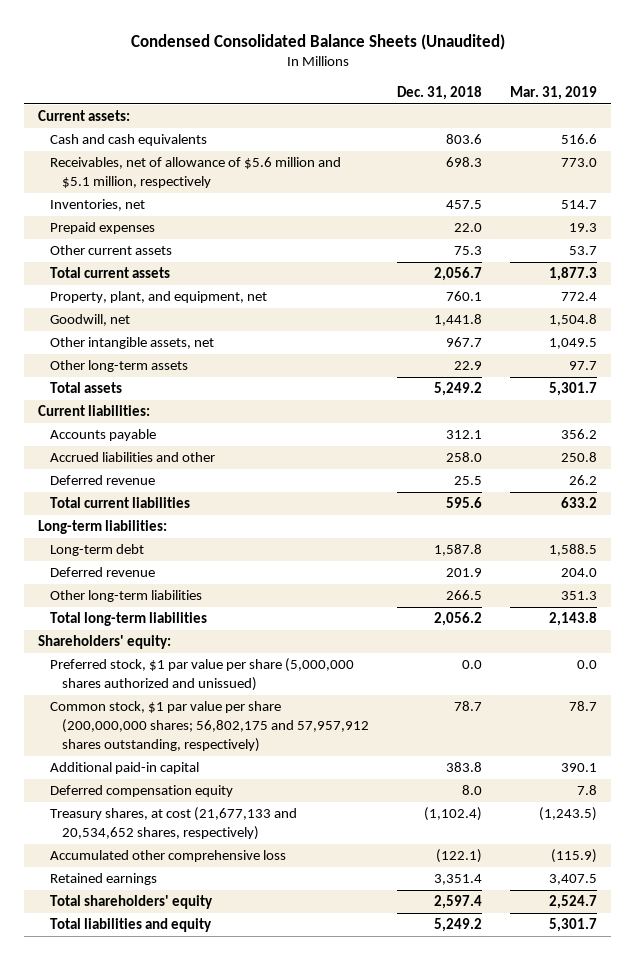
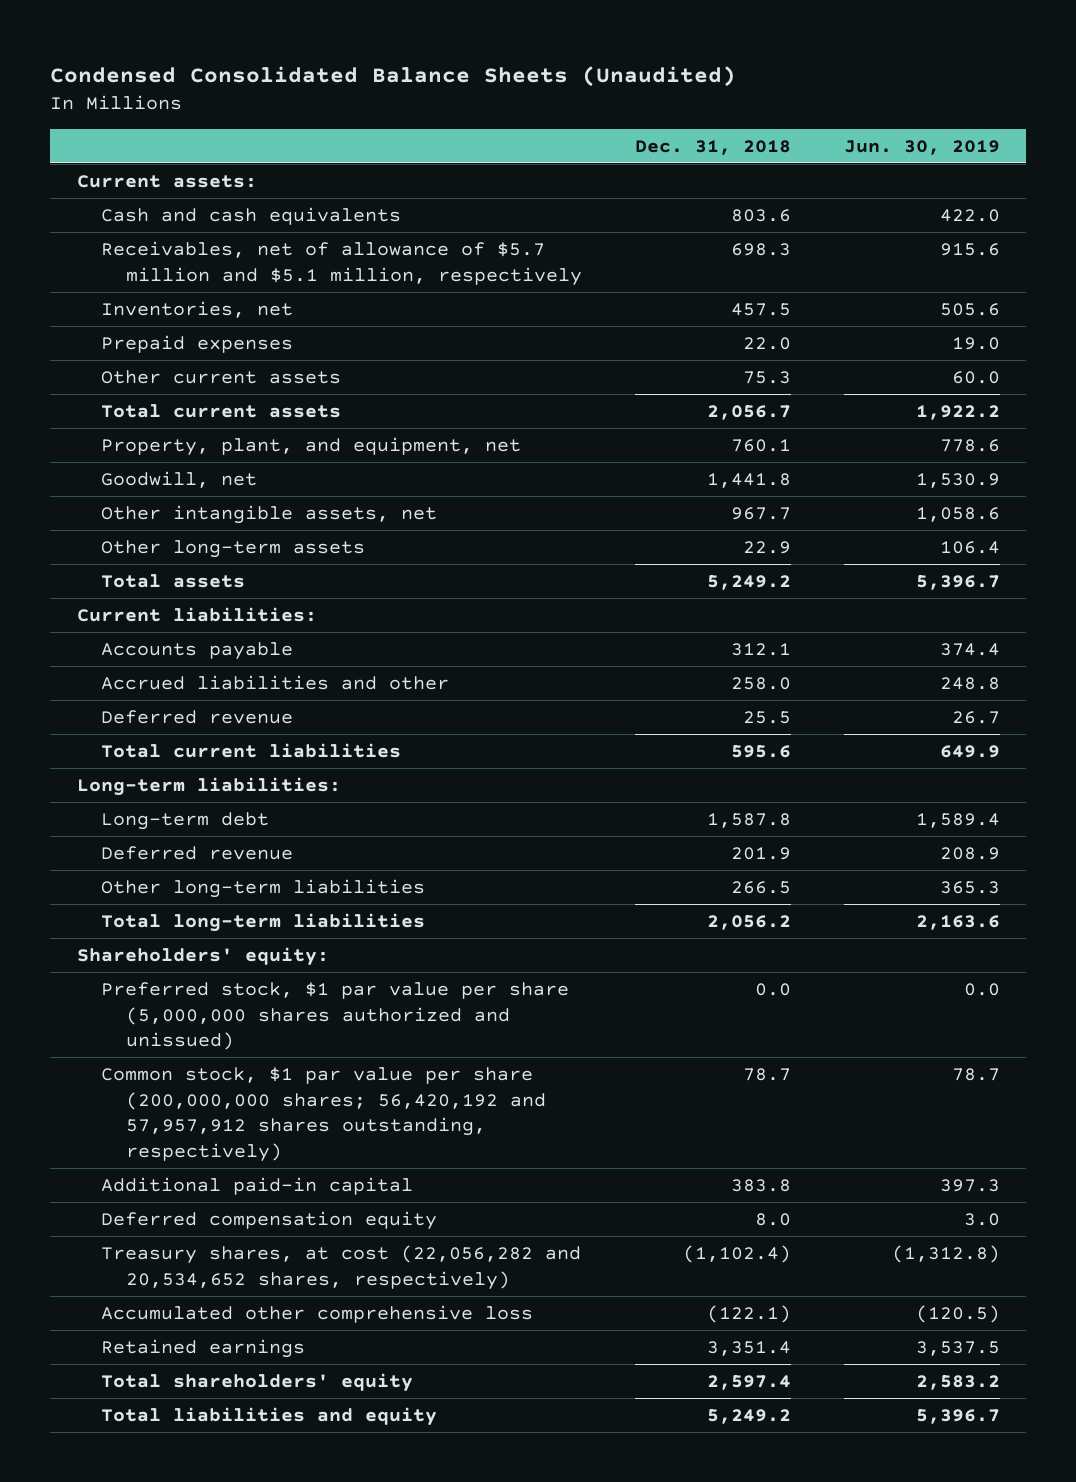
- | Dec. 31, 2018 | Mar. 31, 2019
+ | Dec. 31, 2018 | Jun. 30, 2019
- Receivables, net of allowance of $5.6 million and $5.1 million, respectively | 698.3 | 773.0
+ Receivables, net of allowance of $5.7 million and $5.1 million, respectively | 698.3 | 915.6
- Common stock, $1 par value per share (200,000,000 shares; 56,802,175 and 57,957,912 shares outstanding, respectively) | 78.7 | 78.7
+ Common stock, $1 par value per share (200,000,000 shares; 56,420,192 and 57,957,912 shares outstanding, respectively) | 78.7 | 78.7
- Treasury shares, at cost (21,677,133 and 20,534,652 shares, respectively) | (1,102.4) | (1,243.5)
+ Treasury shares, at cost (22,056,282 and 20,534,652 shares, respectively) | (1,102.4) | (1,312.8)

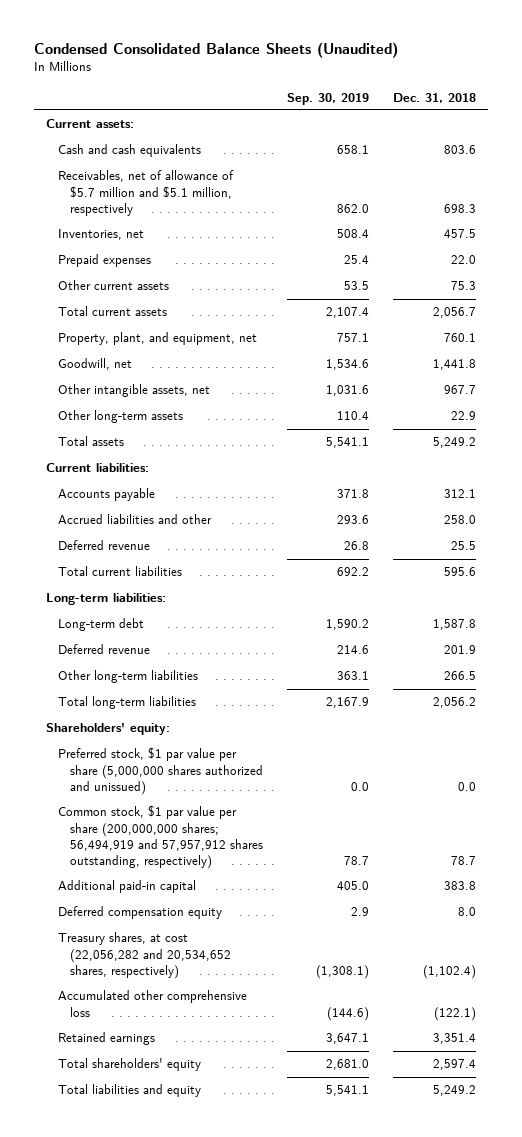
- | Dec. 31, 2018 | Jun. 30, 2019
+ | Sep. 30, 2019 | Dec. 31, 2018
- Common stock, $1 par value per share (200,000,000 shares; 56,420,192 and 57,957,912 shares outstanding, respectively) | 78.7 | 78.7
+ Common stock, $1 par value per share (200,000,000 shares; 56,494,919 and 57,957,912 shares outstanding, respectively) | 78.7 | 78.7

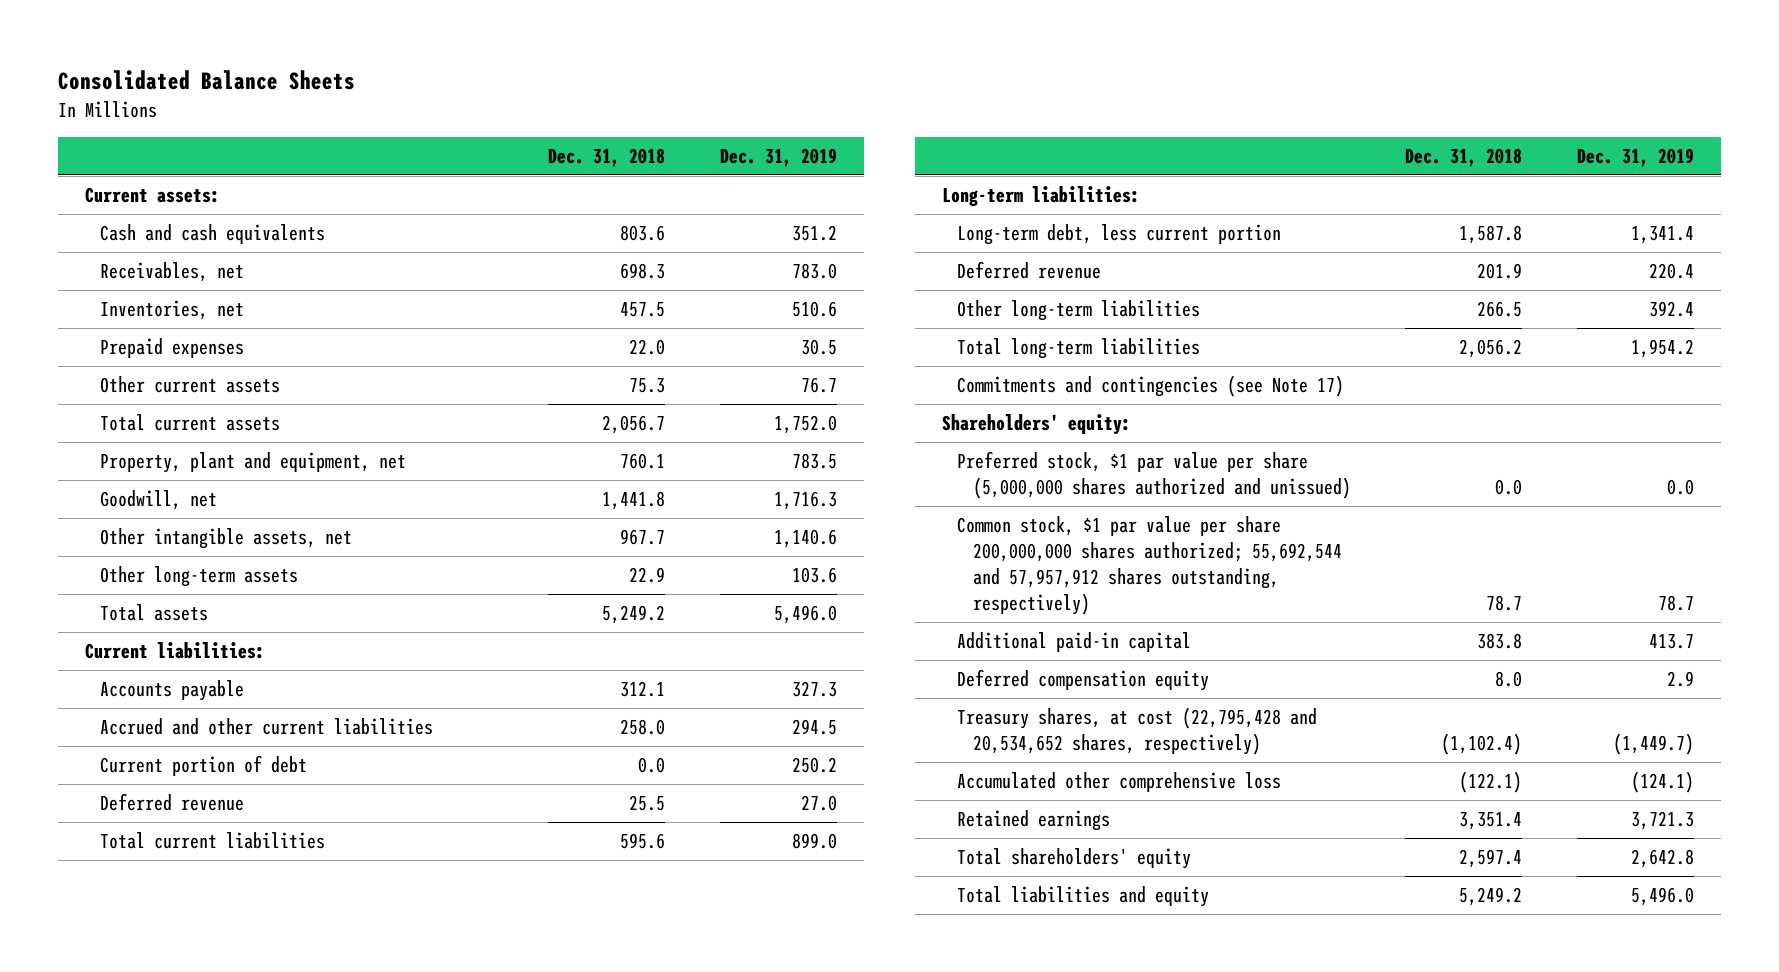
- Condensed Consolidated Balance Sheets (Unaudited)
+ Consolidated Balance Sheets
- | Sep. 30, 2019 | Dec. 31, 2018
+ | Dec. 31, 2018 | Dec. 31, 2019
- Receivables, net of allowance of $5.7 million and $5.1 million, respectively | 862.0 | 698.3
+ Receivables, net | 698.3 | 783.0
- Property, plant, and equipment, net | 757.1 | 760.1
+ Property, plant and equipment, net | 760.1 | 783.5
- Accrued liabilities and other | 293.6 | 258.0
+ Accrued and other current liabilities | 258.0 | 294.5
+ Current portion of debt | 0.0 | 250.2
- Long-term debt | 1,590.2 | 1,587.8
+ Long-term debt, less current portion | 1,587.8 | 1,341.4
+ Commitments and contingencies (see Note 17)
- Common stock, $1 par value per share (200,000,000 shares; 56,494,919 and 57,957,912 shares outstanding, respectively) | 78.7 | 78.7
+ Common stock, $1 par value per share 200,000,000 shares authorized; 55,692,544 and 57,957,912 shares outstanding, respectively) | 78.7 | 78.7
- Treasury shares, at cost (22,056,282 and 20,534,652 shares, respectively) | (1,308.1) | (1,102.4)
+ Treasury shares, at cost (22,795,428 and 20,534,652 shares, respectively) | (1,102.4) | (1,449.7)

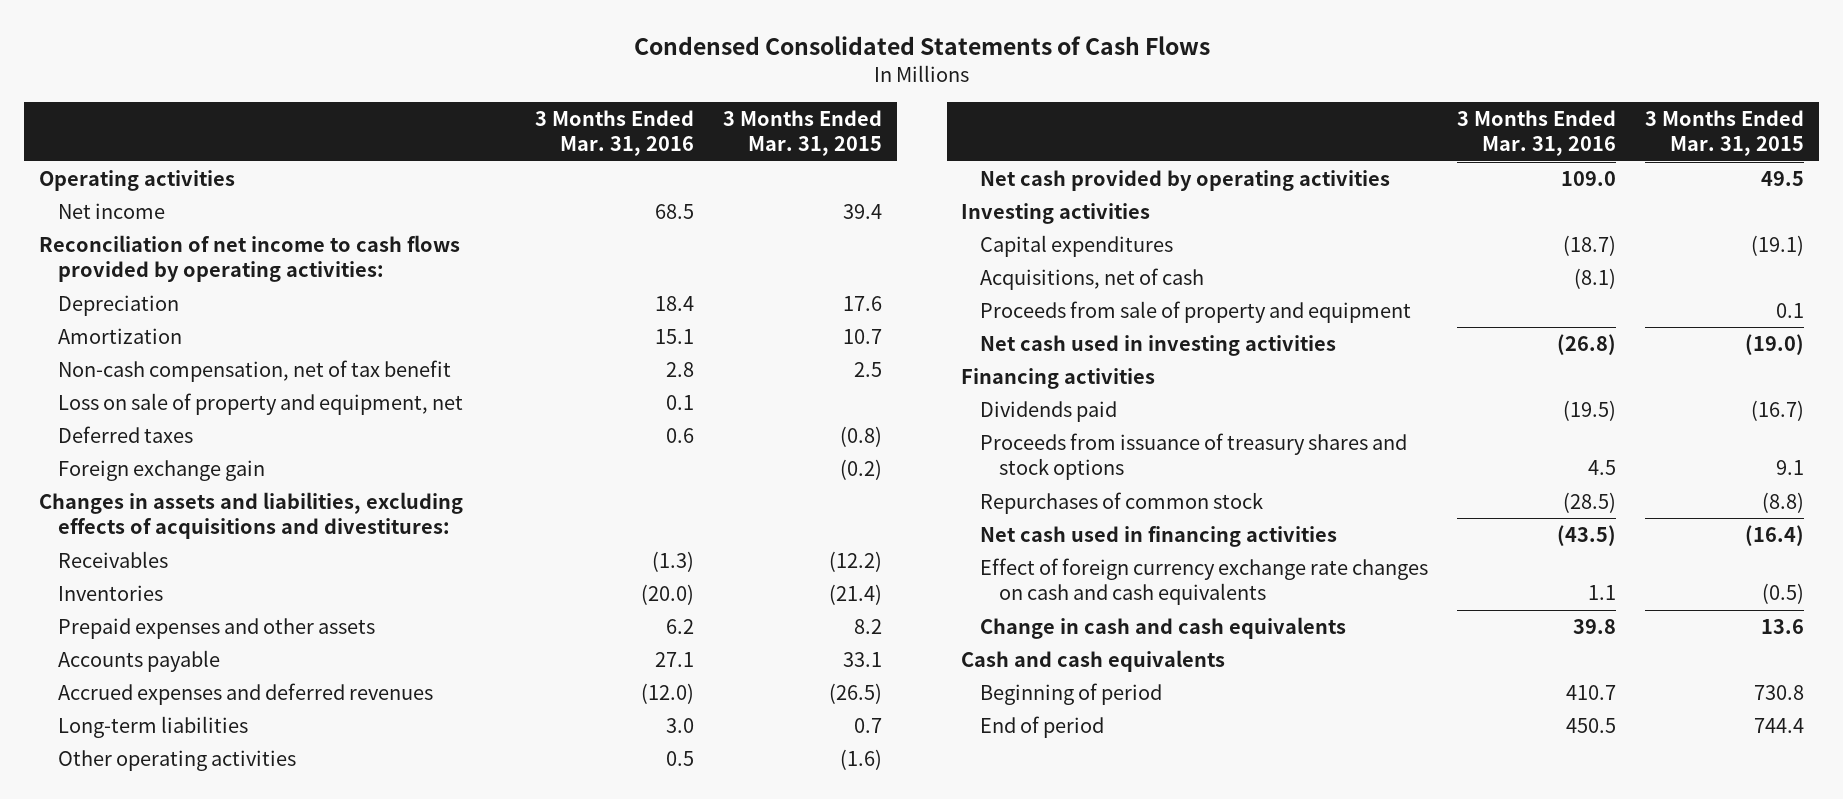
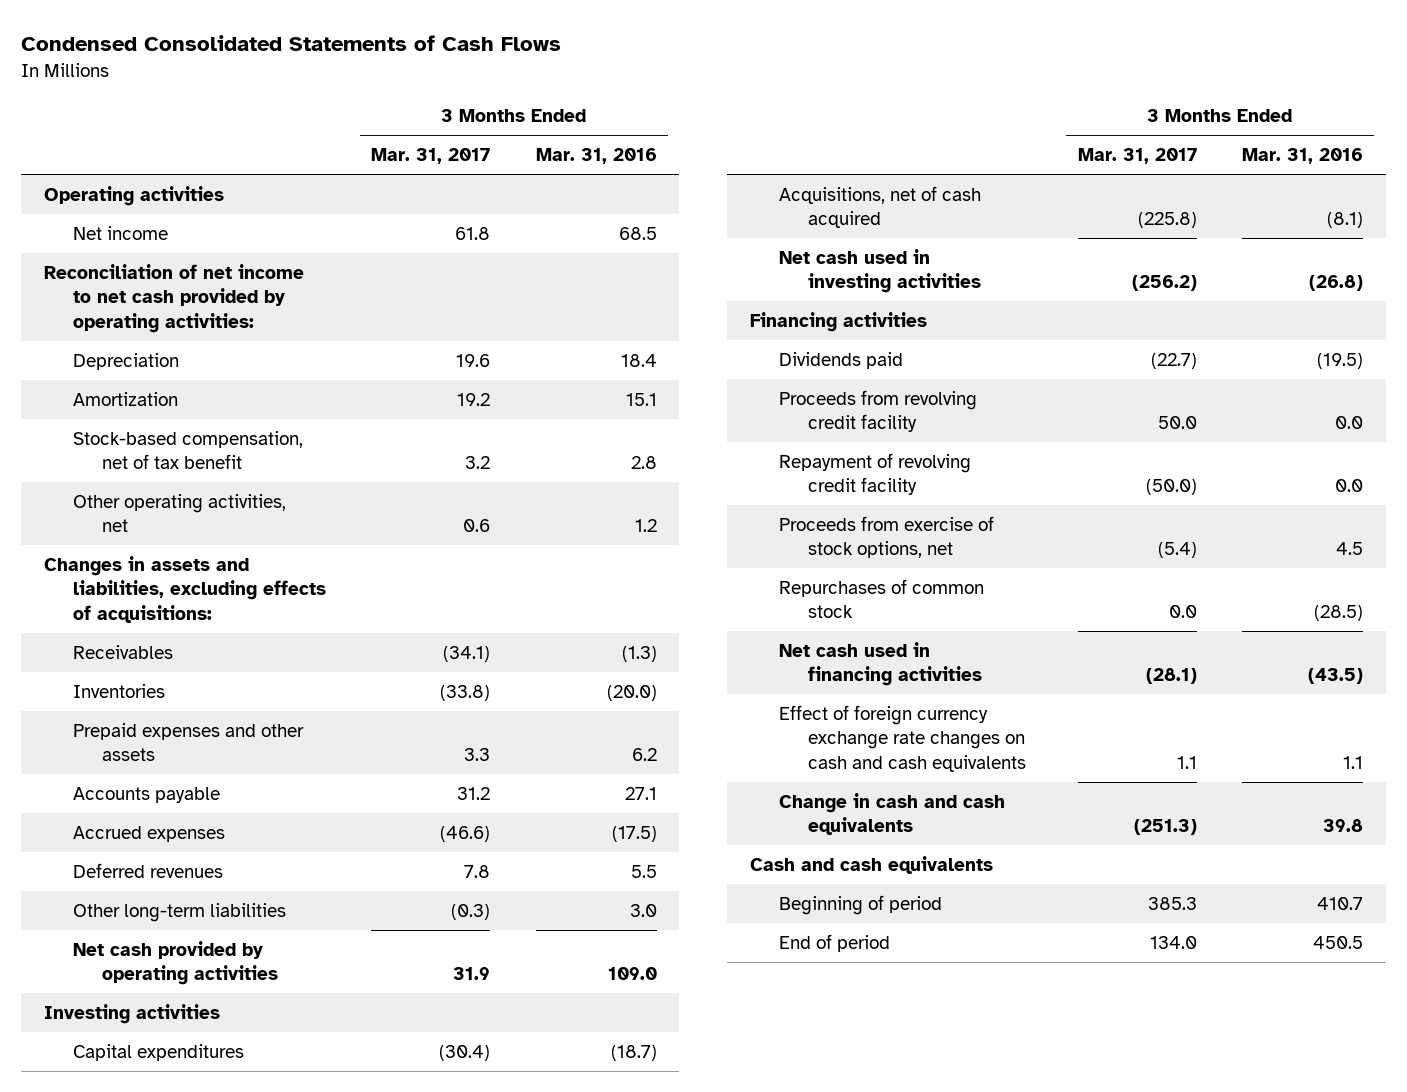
- | 3 Months Ended Mar. 31, 2016 | 3 Months Ended Mar. 31, 2015
+ | 3 Months Ended Mar. 31, 2017 | 3 Months Ended Mar. 31, 2016
- Reconciliation of net income to cash flows provided by operating activities:
+ Reconciliation of net income to net cash provided by operating activities:
- Non-cash compensation, net of tax benefit | 2.8 | 2.5
- Loss on sale of property and equipment, net | 0.1 |
- Deferred taxes | 0.6 | (0.8)
- Foreign exchange gain | | (0.2)
- Changes in assets and liabilities, excluding effects of acquisitions and divestitures:
+ Stock-based compensation, net of tax benefit | 3.2 | 2.8
+ Other operating activities, net | 0.6 | 1.2
+ Changes in assets and liabilities, excluding effects of acquisitions:
- Accrued expenses and deferred revenues | (12.0) | (26.5)
- Long-term liabilities | 3.0 | 0.7
- Other operating activities | 0.5 | (1.6)
+ Accrued expenses | (46.6) | (17.5)
+ Deferred revenues | 7.8 | 5.5
+ Other long-term liabilities | (0.3) | 3.0
- Acquisitions, net of cash | (8.1) |
- Proceeds from sale of property and equipment | | 0.1
+ Acquisitions, net of cash acquired | (225.8) | (8.1)
- Proceeds from issuance of treasury shares and stock options | 4.5 | 9.1
+ Proceeds from revolving credit facility | 50.0 | 0.0
+ Repayment of revolving credit facility | (50.0) | 0.0
+ Proceeds from exercise of stock options, net | (5.4) | 4.5

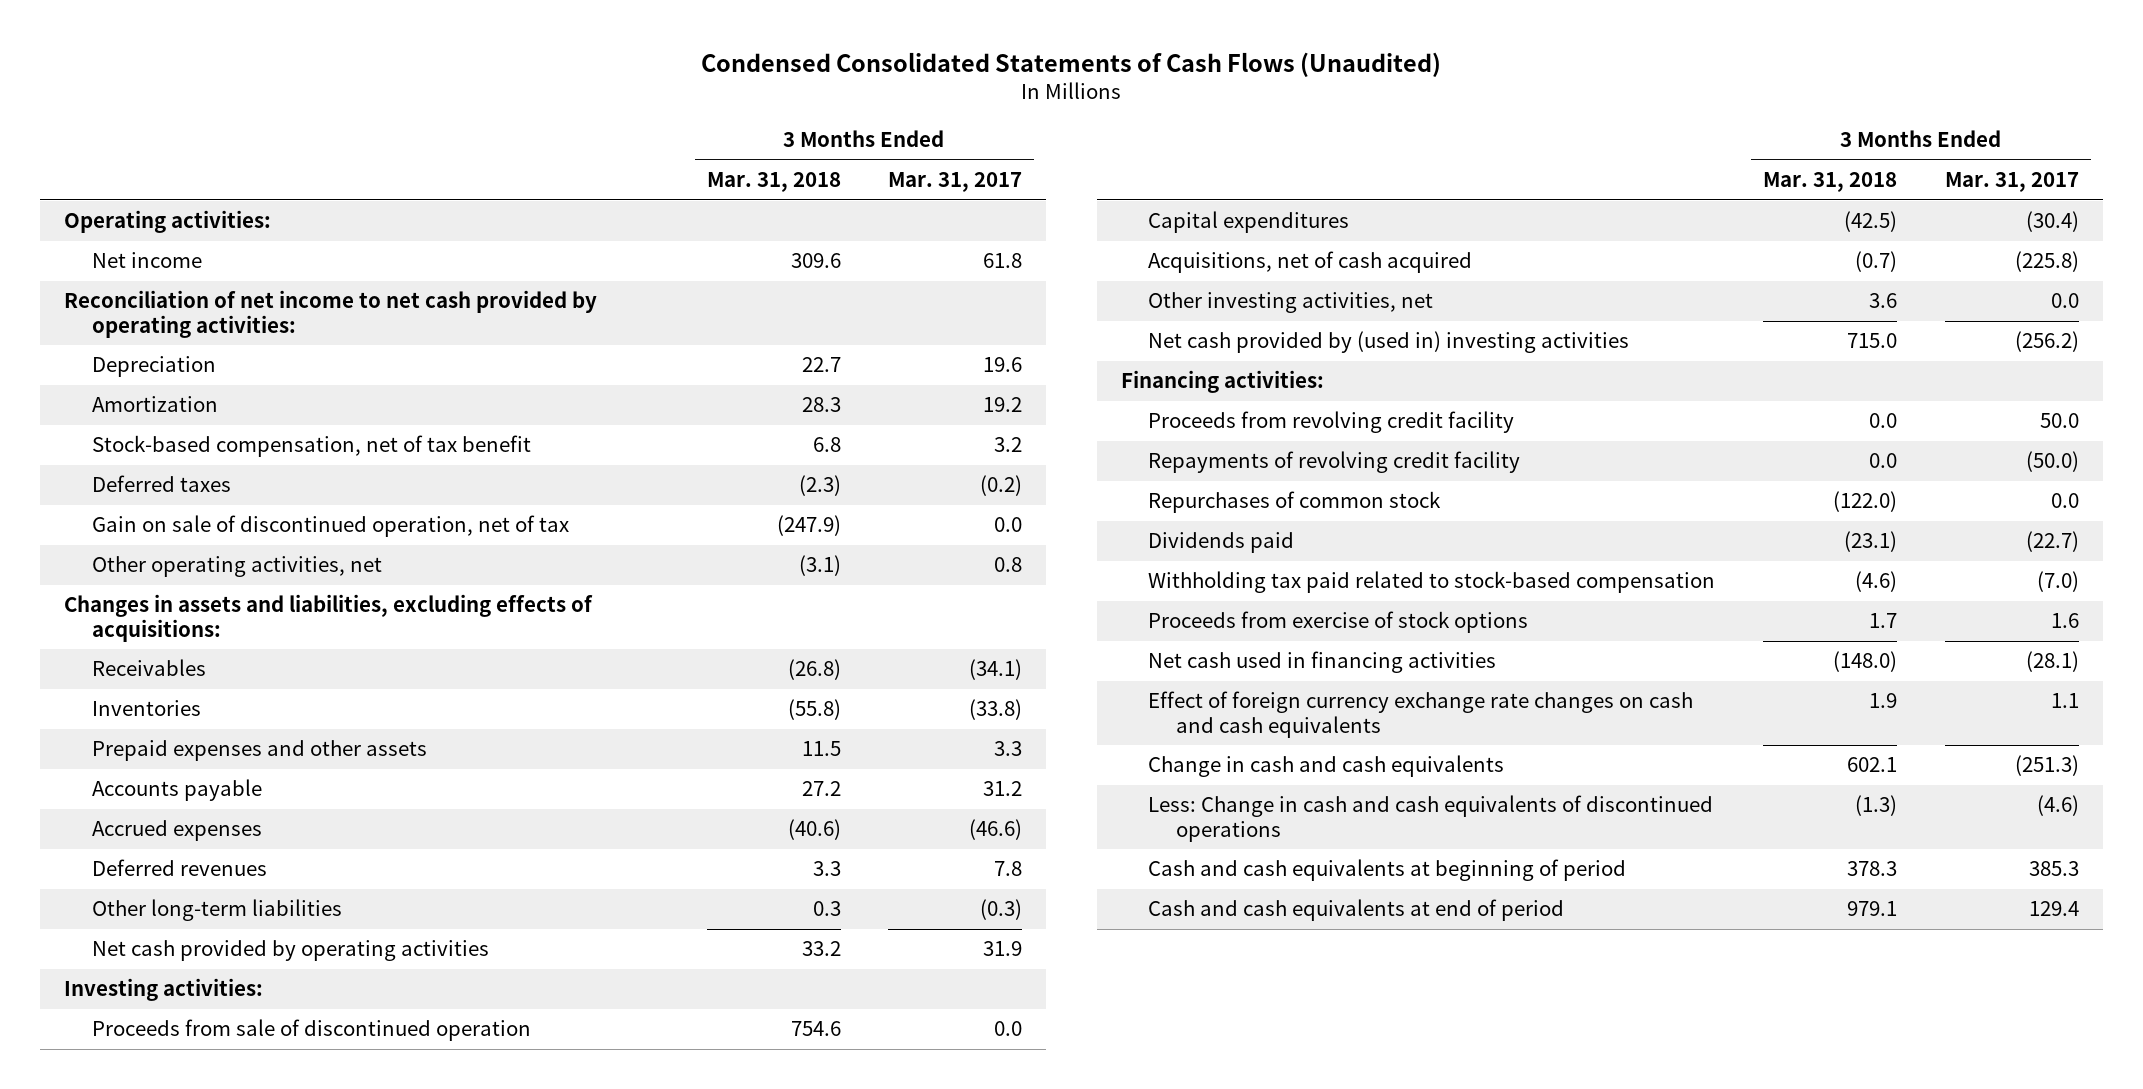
- Condensed Consolidated Statements of Cash Flows
+ Condensed Consolidated Statements of Cash Flows (Unaudited)
- | 3 Months Ended Mar. 31, 2017 | 3 Months Ended Mar. 31, 2016
+ | 3 Months Ended Mar. 31, 2018 | 3 Months Ended Mar. 31, 2017
- Operating activities
+ Operating activities:
- Other operating activities, net | 0.6 | 1.2
+ Deferred taxes | (2.3) | (0.2)
+ Gain on sale of discontinued operation, net of tax | (247.9) | 0.0
+ Other operating activities, net | (3.1) | 0.8
- Investing activities
+ Investing activities:
+ Proceeds from sale of discontinued operation | 754.6 | 0.0
- Net cash used in investing activities | (256.2) | (26.8)
- Financing activities
+ Other investing activities, net | 3.6 | 0.0
+ Net cash provided by (used in) investing activities | 715.0 | (256.2)
+ Financing activities:
- Repayment of revolving credit facility | (50.0) | 0.0
- Proceeds from exercise of stock options, net | (5.4) | 4.5
+ Repayments of revolving credit facility | 0.0 | (50.0)
moved down: Dividends paid | (23.1) | (22.7)
+ Withholding tax paid related to stock-based compensation | (4.6) | (7.0)
+ Proceeds from exercise of stock options | 1.7 | 1.6
- Cash and cash equivalents
- Beginning of period | 385.3 | 410.7
- End of period | 134.0 | 450.5
+ Less: Change in cash and cash equivalents of discontinued operations | (1.3) | (4.6)
+ Cash and cash equivalents at beginning of period | 378.3 | 385.3
+ Cash and cash equivalents at end of period | 979.1 | 129.4

